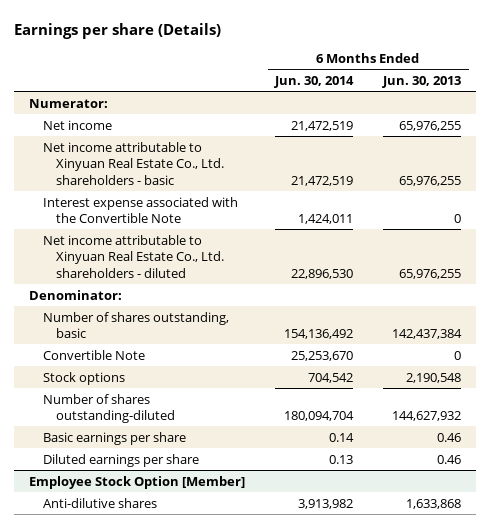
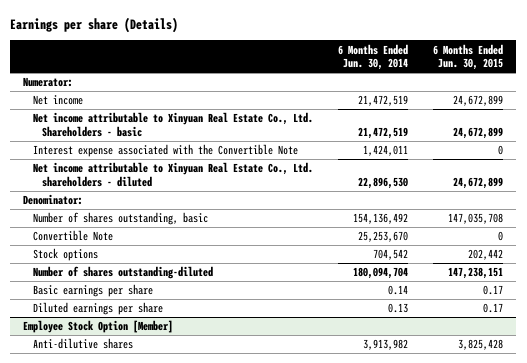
- | 6 Months Ended Jun. 30, 2014 | 6 Months Ended Jun. 30, 2013
+ | 6 Months Ended Jun. 30, 2014 | 6 Months Ended Jun. 30, 2015
- Net income attributable to Xinyuan Real Estate Co., Ltd. shareholders - basic | 21,472,519 | 65,976,255
+ Net income attributable to Xinyuan Real Estate Co., Ltd. Shareholders - basic | 21,472,519 | 24,672,899

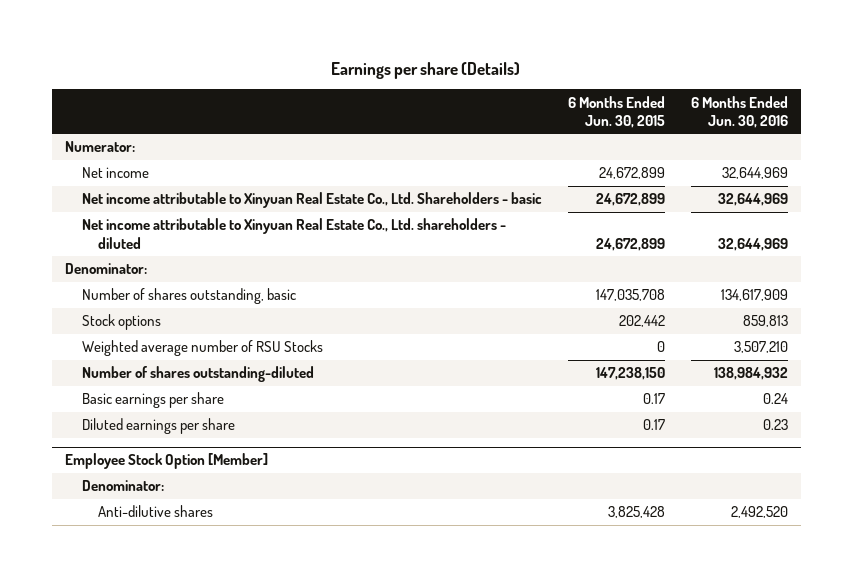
- | 6 Months Ended Jun. 30, 2014 | 6 Months Ended Jun. 30, 2015
+ | 6 Months Ended Jun. 30, 2015 | 6 Months Ended Jun. 30, 2016
- Interest expense associated with the Convertible Note | 1,424,011 | 0
- Convertible Note | 25,253,670 | 0
- Number of shares outstanding-diluted | 180,094,704 | 147,238,151
+ Weighted average number of RSU Stocks | 0 | 3,507,210
+ Number of shares outstanding-diluted | 147,238,150 | 138,984,932
@ Employee Stock Option [Member]
+ Denominator:

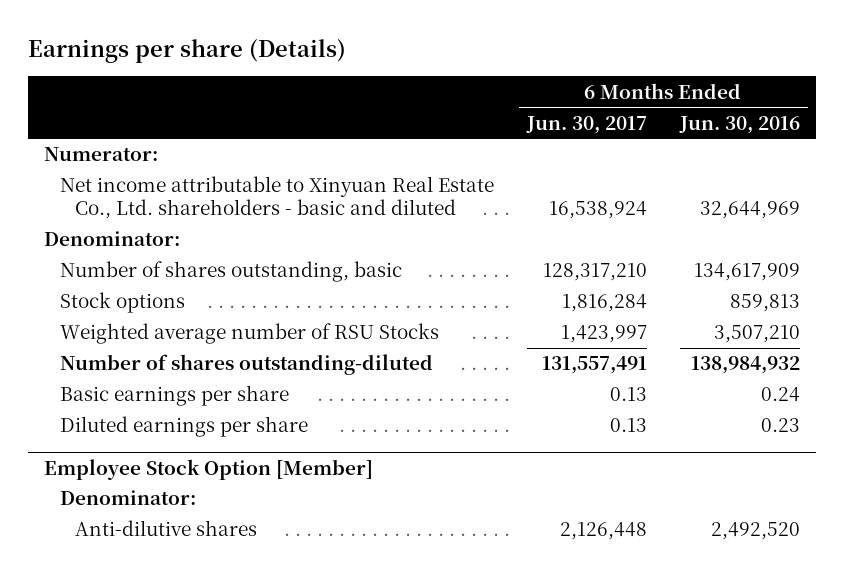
- | 6 Months Ended Jun. 30, 2015 | 6 Months Ended Jun. 30, 2016
+ | 6 Months Ended Jun. 30, 2017 | 6 Months Ended Jun. 30, 2016
- Net income | 24,672,899 | 32,644,969
- Net income attributable to Xinyuan Real Estate Co., Ltd. Shareholders - basic | 24,672,899 | 32,644,969
- Net income attributable to Xinyuan Real Estate Co., Ltd. shareholders - diluted | 24,672,899 | 32,644,969
+ Net income attributable to Xinyuan Real Estate Co., Ltd. shareholders - basic and diluted | 16,538,924 | 32,644,969

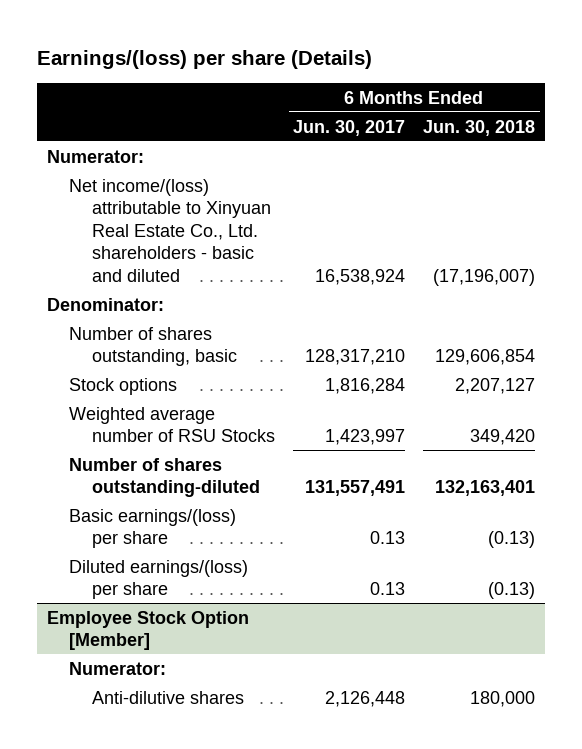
- Earnings per share (Details)
+ Earnings/(loss) per share (Details)
- | 6 Months Ended Jun. 30, 2017 | 6 Months Ended Jun. 30, 2016
+ | 6 Months Ended Jun. 30, 2017 | 6 Months Ended Jun. 30, 2018
- Net income attributable to Xinyuan Real Estate Co., Ltd. shareholders - basic and diluted | 16,538,924 | 32,644,969
+ Net income/(loss) attributable to Xinyuan Real Estate Co., Ltd. shareholders - basic and diluted | 16,538,924 | (17,196,007)
- Basic earnings per share | 0.13 | 0.24
- Diluted earnings per share | 0.13 | 0.23
+ Basic earnings/(loss) per share | 0.13 | (0.13)
+ Diluted earnings/(loss) per share | 0.13 | (0.13)
@ Employee Stock Option [Member]
- Denominator:
+ Numerator:

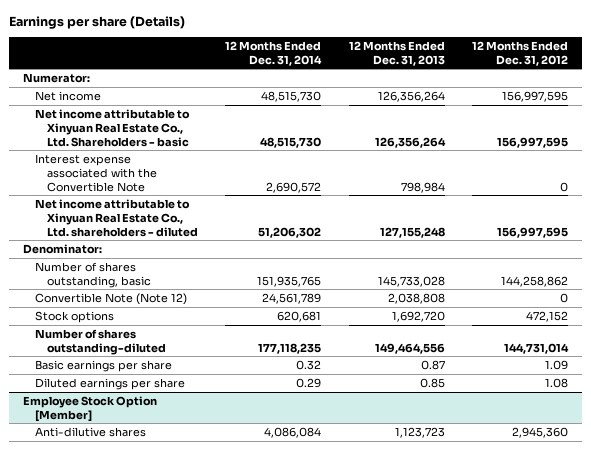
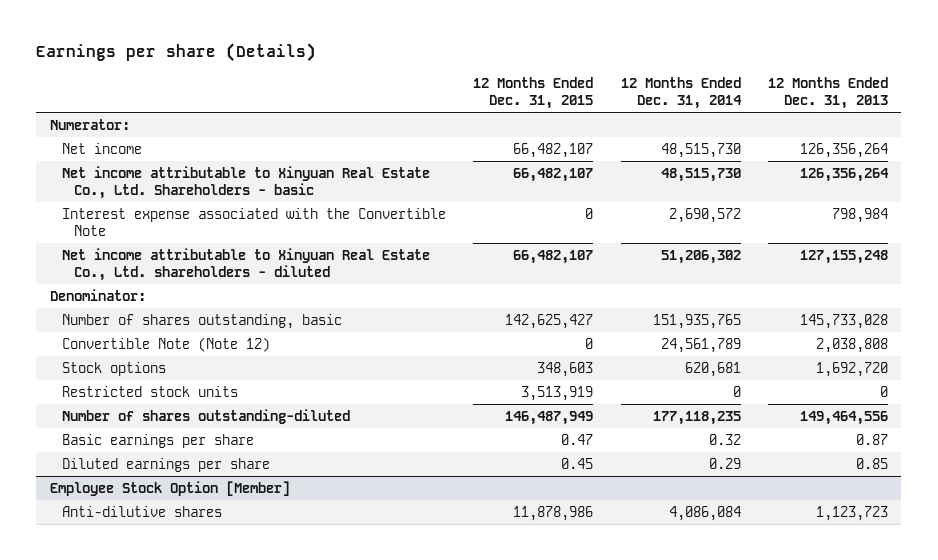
- | 12 Months Ended Dec. 31, 2014 | 12 Months Ended Dec. 31, 2013 | 12 Months Ended Dec. 31, 2012
+ | 12 Months Ended Dec. 31, 2015 | 12 Months Ended Dec. 31, 2014 | 12 Months Ended Dec. 31, 2013
+ Restricted stock units | 3,513,919 | 0 | 0

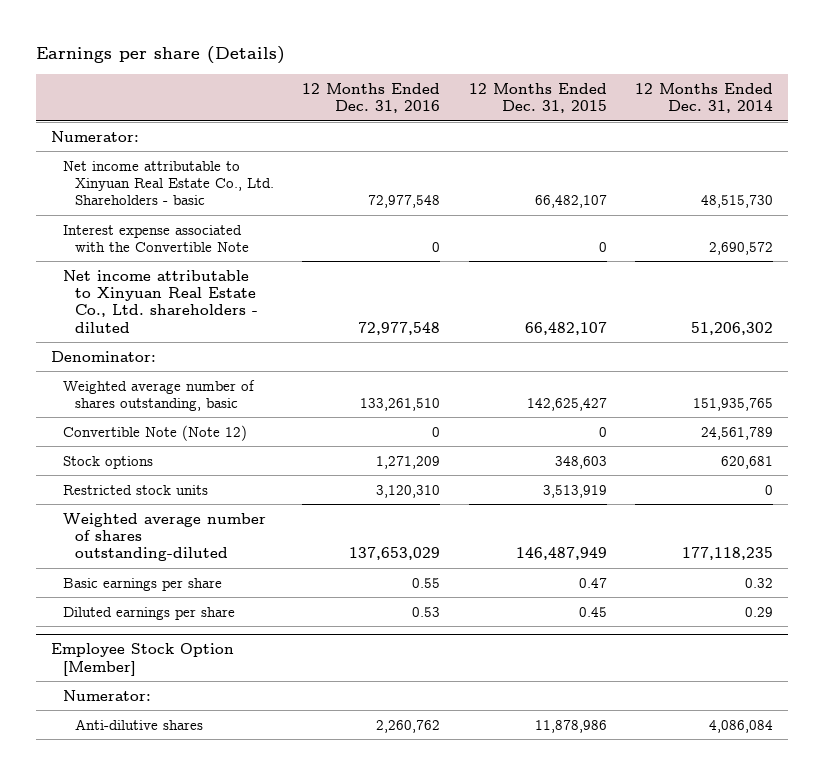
- | 12 Months Ended Dec. 31, 2015 | 12 Months Ended Dec. 31, 2014 | 12 Months Ended Dec. 31, 2013
+ | 12 Months Ended Dec. 31, 2016 | 12 Months Ended Dec. 31, 2015 | 12 Months Ended Dec. 31, 2014
- Net income | 66,482,107 | 48,515,730 | 126,356,264
- Number of shares outstanding, basic | 142,625,427 | 151,935,765 | 145,733,028
+ Weighted average number of shares outstanding, basic | 133,261,510 | 142,625,427 | 151,935,765
- Number of shares outstanding-diluted | 146,487,949 | 177,118,235 | 149,464,556
+ Weighted average number of shares outstanding-diluted | 137,653,029 | 146,487,949 | 177,118,235
@ Employee Stock Option [Member]
+ Numerator:

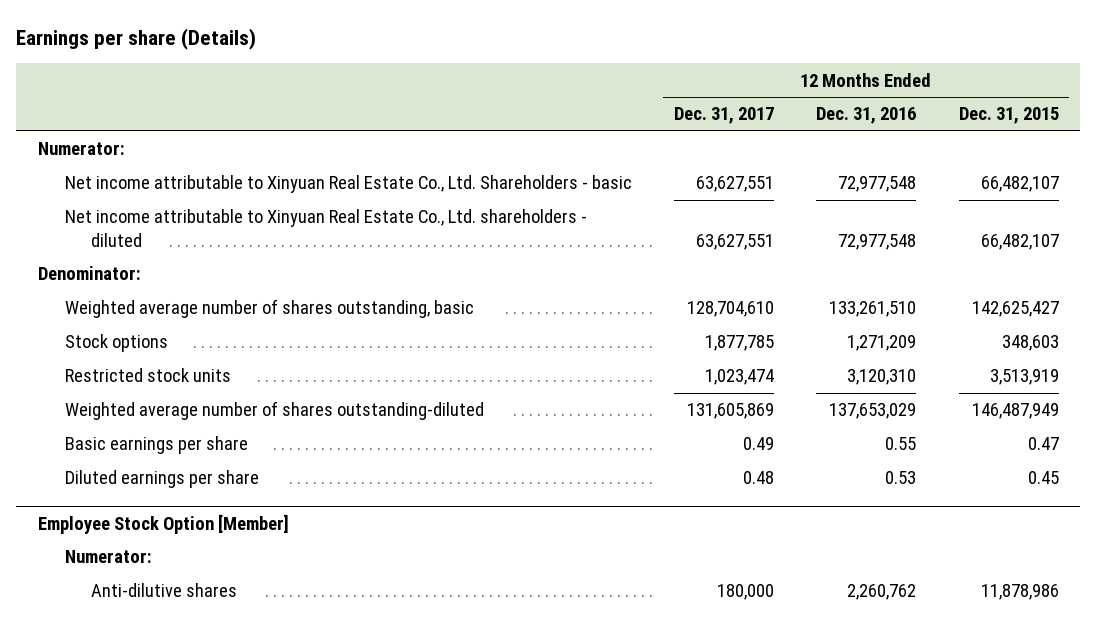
- | 12 Months Ended Dec. 31, 2016 | 12 Months Ended Dec. 31, 2015 | 12 Months Ended Dec. 31, 2014
+ | 12 Months Ended Dec. 31, 2017 | 12 Months Ended Dec. 31, 2016 | 12 Months Ended Dec. 31, 2015
- Interest expense associated with the Convertible Note | 0 | 0 | 2,690,572
- Convertible Note (Note 12) | 0 | 0 | 24,561,789

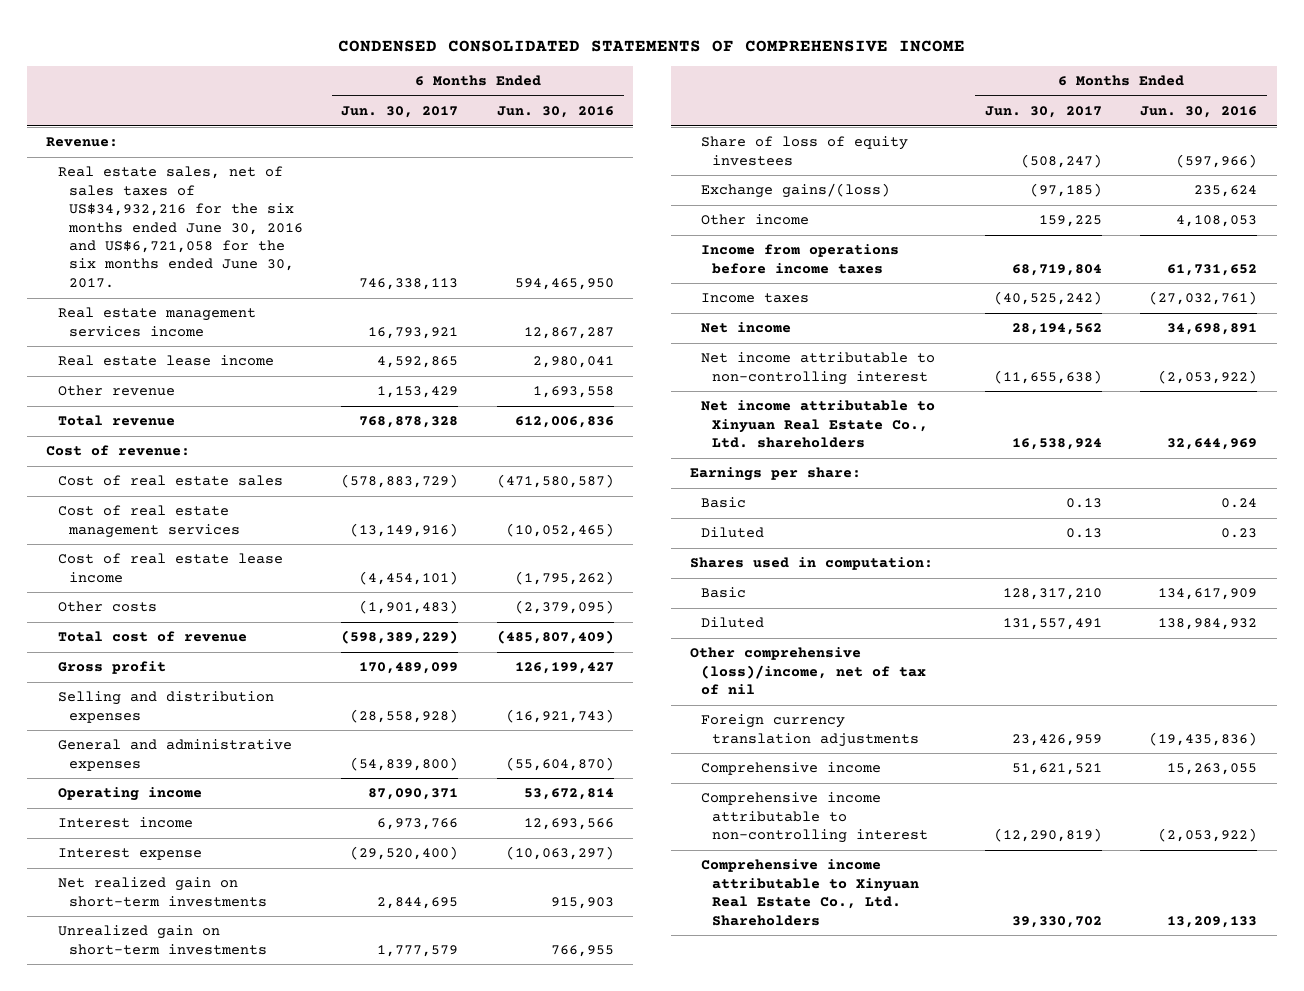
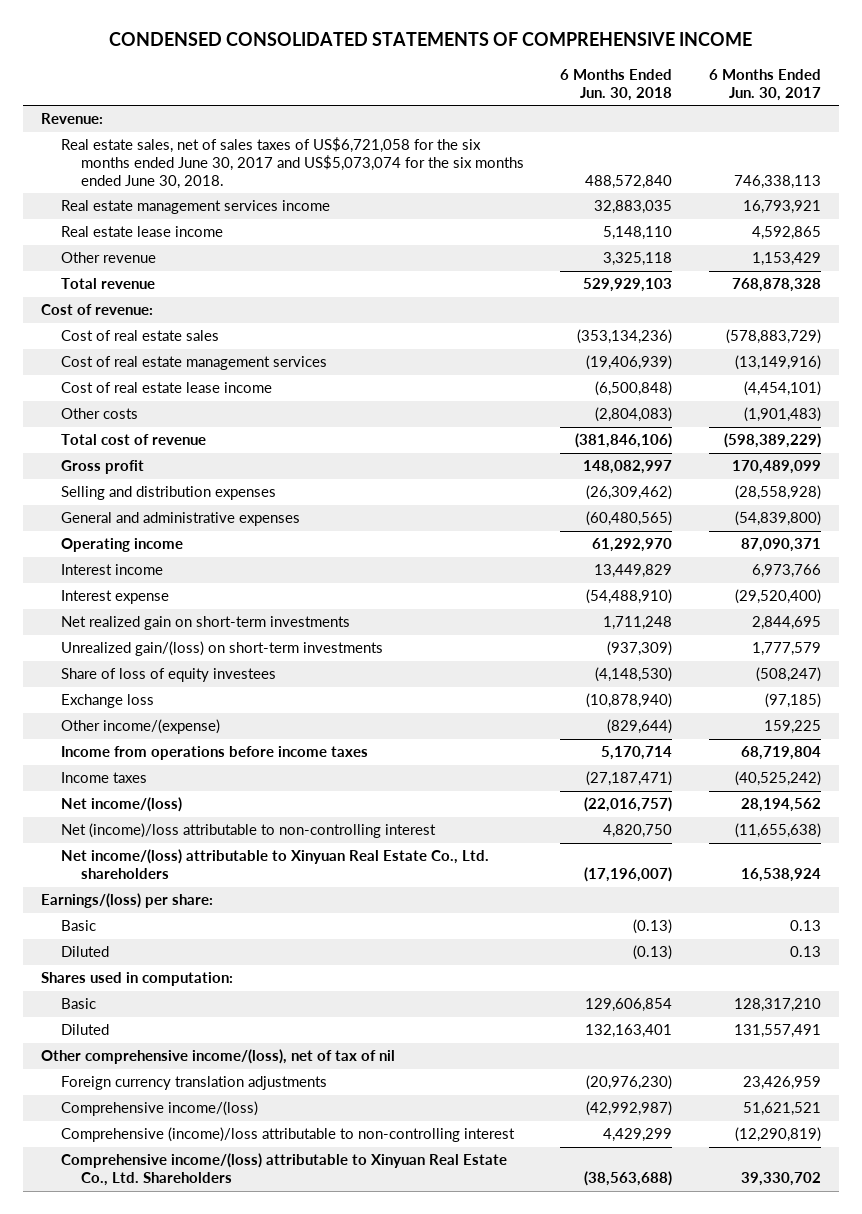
- | 6 Months Ended Jun. 30, 2017 | 6 Months Ended Jun. 30, 2016
+ | 6 Months Ended Jun. 30, 2018 | 6 Months Ended Jun. 30, 2017
- Real estate sales, net of sales taxes of US$34,932,216 for the six months ended June 30, 2016 and US$6,721,058 for the six months ended June 30, 2017. | 746,338,113 | 594,465,950
+ Real estate sales, net of sales taxes of US$6,721,058 for the six months ended June 30, 2017 and US$5,073,074 for the six months ended June 30, 2018. | 488,572,840 | 746,338,113
- Unrealized gain on short-term investments | 1,777,579 | 766,955
+ Unrealized gain/(loss) on short-term investments | (937,309) | 1,777,579
- Exchange gains/(loss) | (97,185) | 235,624
- Other income | 159,225 | 4,108,053
+ Exchange loss | (10,878,940) | (97,185)
+ Other income/(expense) | (829,644) | 159,225
- Net income | 28,194,562 | 34,698,891
- Net income attributable to non-controlling interest | (11,655,638) | (2,053,922)
- Net income attributable to Xinyuan Real Estate Co., Ltd. shareholders | 16,538,924 | 32,644,969
- Earnings per share:
+ Net income/(loss) | (22,016,757) | 28,194,562
+ Net (income)/loss attributable to non-controlling interest | 4,820,750 | (11,655,638)
+ Net income/(loss) attributable to Xinyuan Real Estate Co., Ltd. shareholders | (17,196,007) | 16,538,924
+ Earnings/(loss) per share:
- Other comprehensive (loss)/income, net of tax of nil
+ Other comprehensive income/(loss), net of tax of nil
- Comprehensive income | 51,621,521 | 15,263,055
- Comprehensive income attributable to non-controlling interest | (12,290,819) | (2,053,922)
- Comprehensive income attributable to Xinyuan Real Estate Co., Ltd. Shareholders | 39,330,702 | 13,209,133
+ Comprehensive income/(loss) | (42,992,987) | 51,621,521
+ Comprehensive (income)/loss attributable to non-controlling interest | 4,429,299 | (12,290,819)
+ Comprehensive income/(loss) attributable to Xinyuan Real Estate Co., Ltd. Shareholders | (38,563,688) | 39,330,702

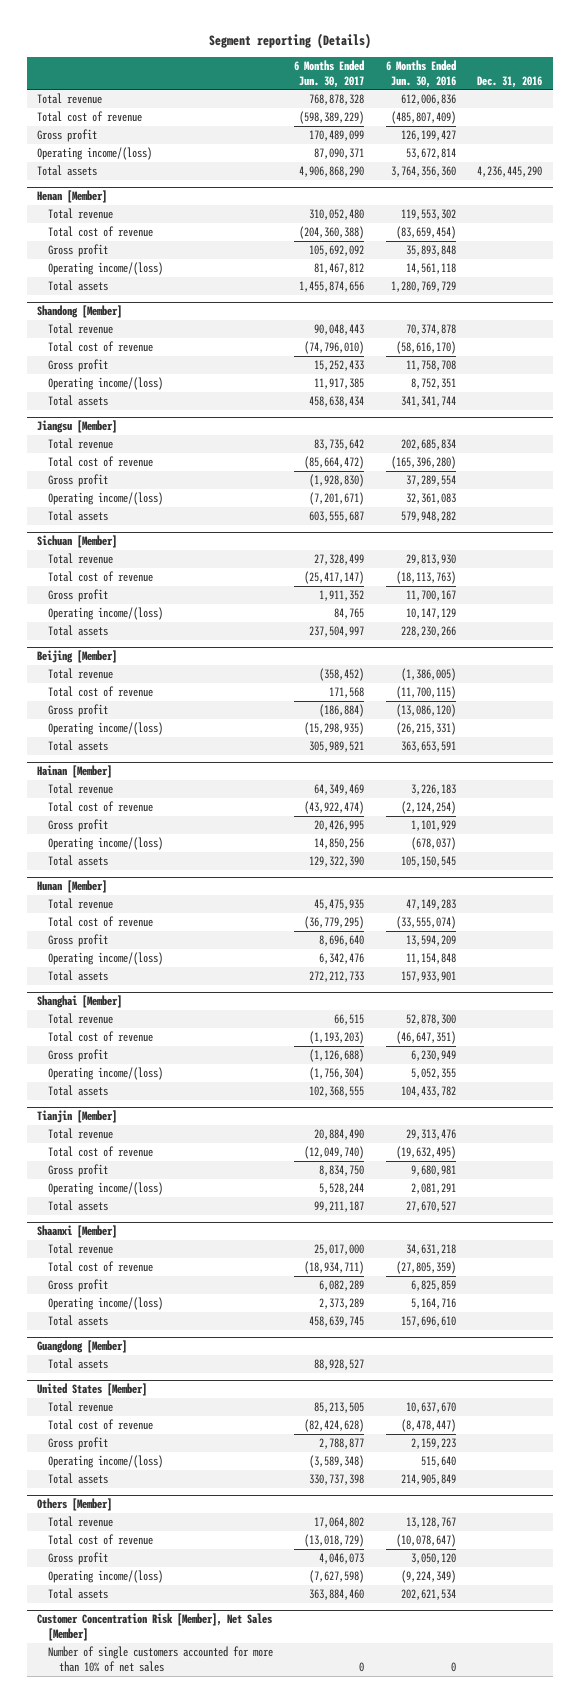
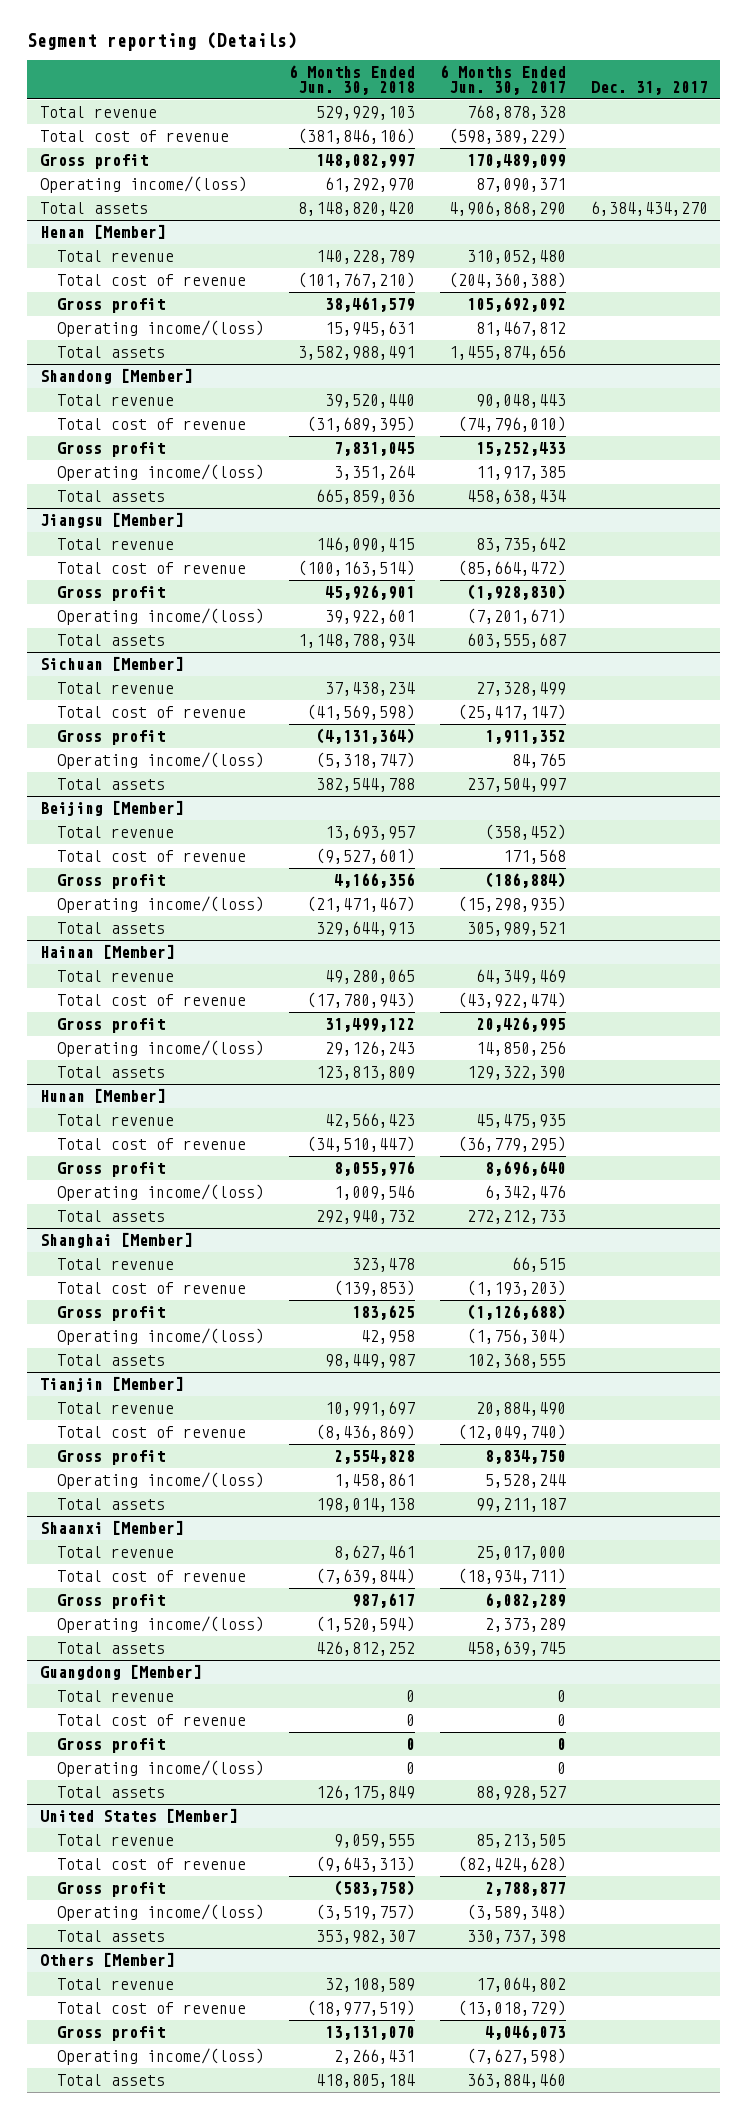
- | 6 Months Ended Jun. 30, 2017 | 6 Months Ended Jun. 30, 2016 | Dec. 31, 2016
+ | 6 Months Ended Jun. 30, 2018 | 6 Months Ended Jun. 30, 2017 | Dec. 31, 2017
@ Guangdong [Member]
+ Total revenue | 0 | 0 |
+ Total cost of revenue | 0 | 0 |
+ Gross profit | 0 | 0 |
+ Operating income/(loss) | 0 | 0 |
- Customer Concentration Risk [Member], Net Sales [Member]
- Number of single customers accounted for more than 10% of net sales | 0 | 0 |

